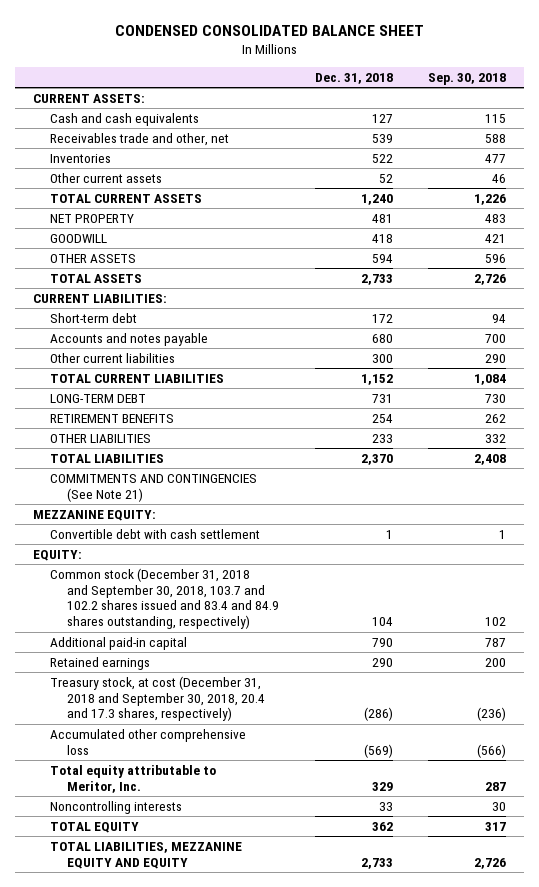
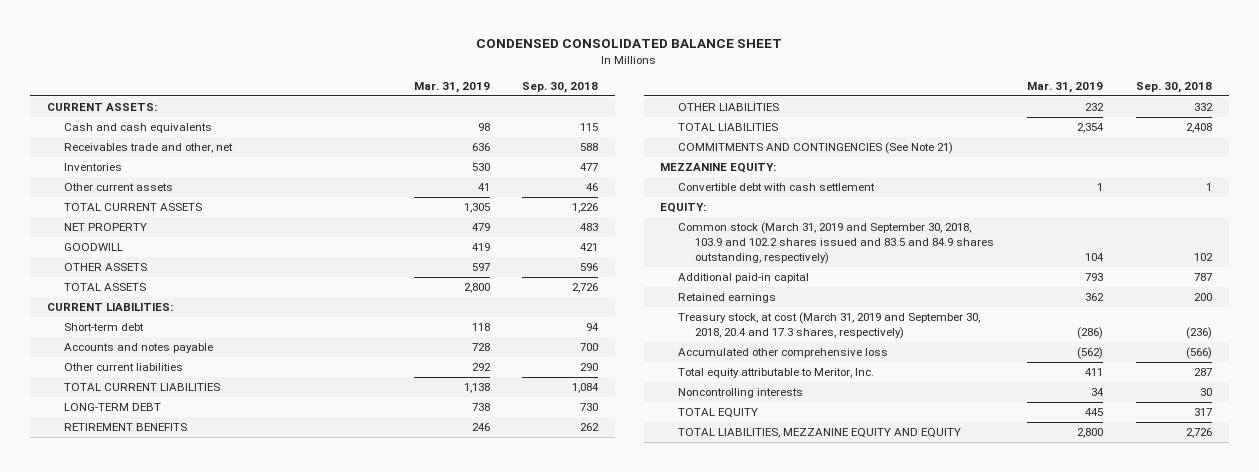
- | Dec. 31, 2018 | Sep. 30, 2018
+ | Mar. 31, 2019 | Sep. 30, 2018
- Common stock (December 31, 2018 and September 30, 2018, 103.7 and 102.2 shares issued and 83.4 and 84.9 shares outstanding, respectively) | 104 | 102
+ Common stock (March 31, 2019 and September 30, 2018, 103.9 and 102.2 shares issued and 83.5 and 84.9 shares outstanding, respectively) | 104 | 102
- Treasury stock, at cost (December 31, 2018 and September 30, 2018, 20.4 and 17.3 shares, respectively) | (286) | (236)
+ Treasury stock, at cost (March 31, 2019 and September 30, 2018, 20.4 and 17.3 shares, respectively) | (286) | (236)

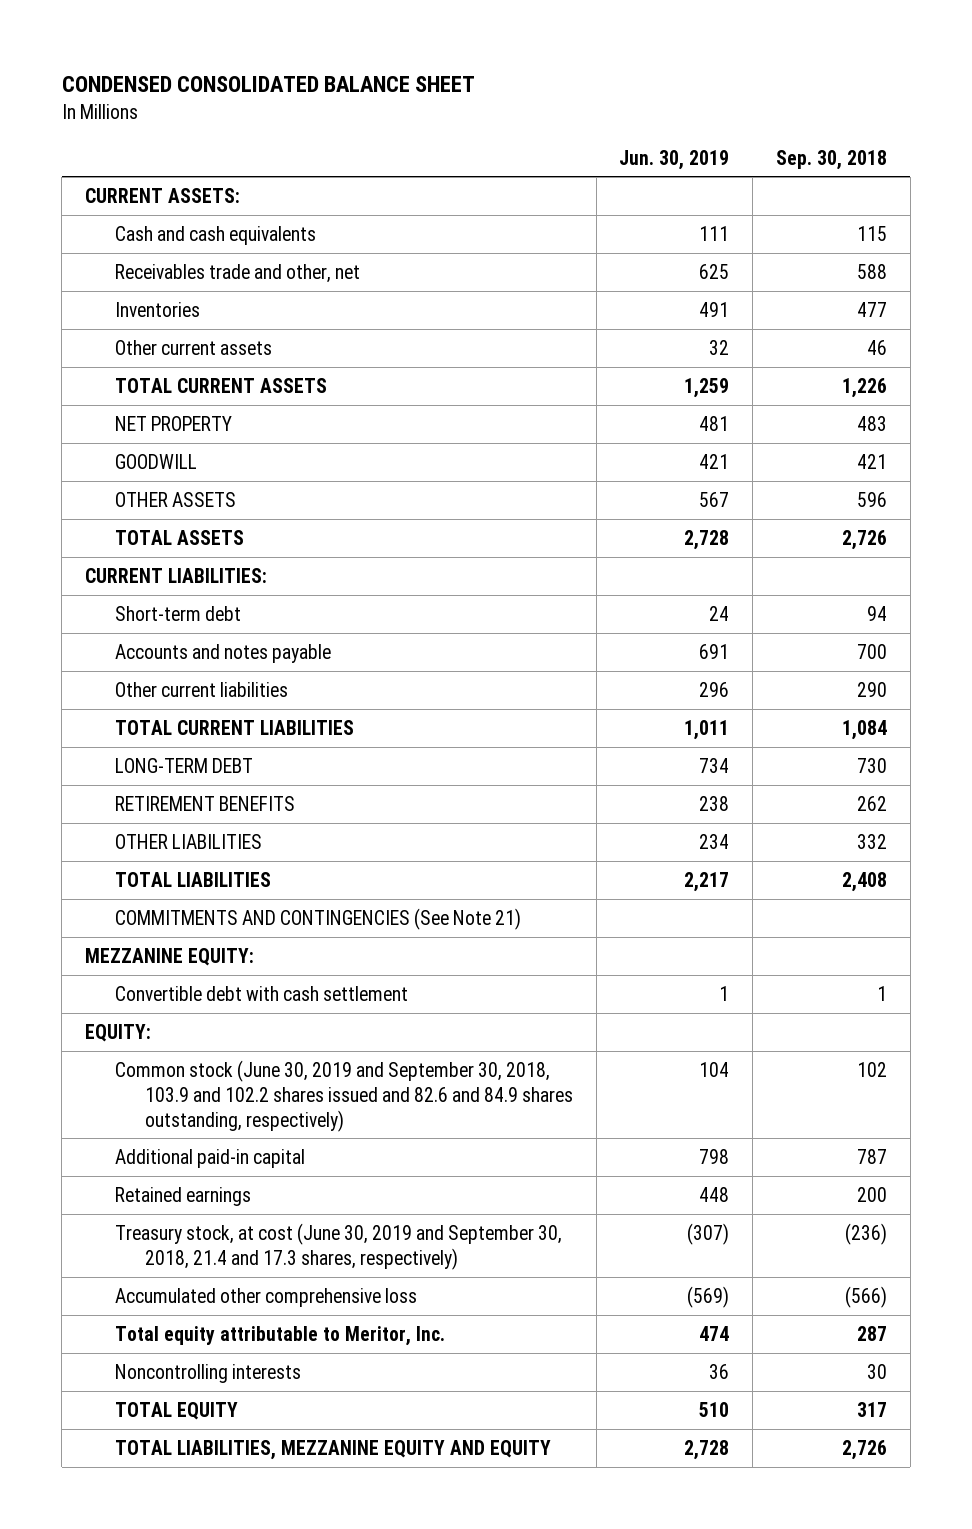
- | Mar. 31, 2019 | Sep. 30, 2018
+ | Jun. 30, 2019 | Sep. 30, 2018
- Common stock (March 31, 2019 and September 30, 2018, 103.9 and 102.2 shares issued and 83.5 and 84.9 shares outstanding, respectively) | 104 | 102
+ Common stock (June 30, 2019 and September 30, 2018, 103.9 and 102.2 shares issued and 82.6 and 84.9 shares outstanding, respectively) | 104 | 102
- Treasury stock, at cost (March 31, 2019 and September 30, 2018, 20.4 and 17.3 shares, respectively) | (286) | (236)
+ Treasury stock, at cost (June 30, 2019 and September 30, 2018, 21.4 and 17.3 shares, respectively) | (307) | (236)

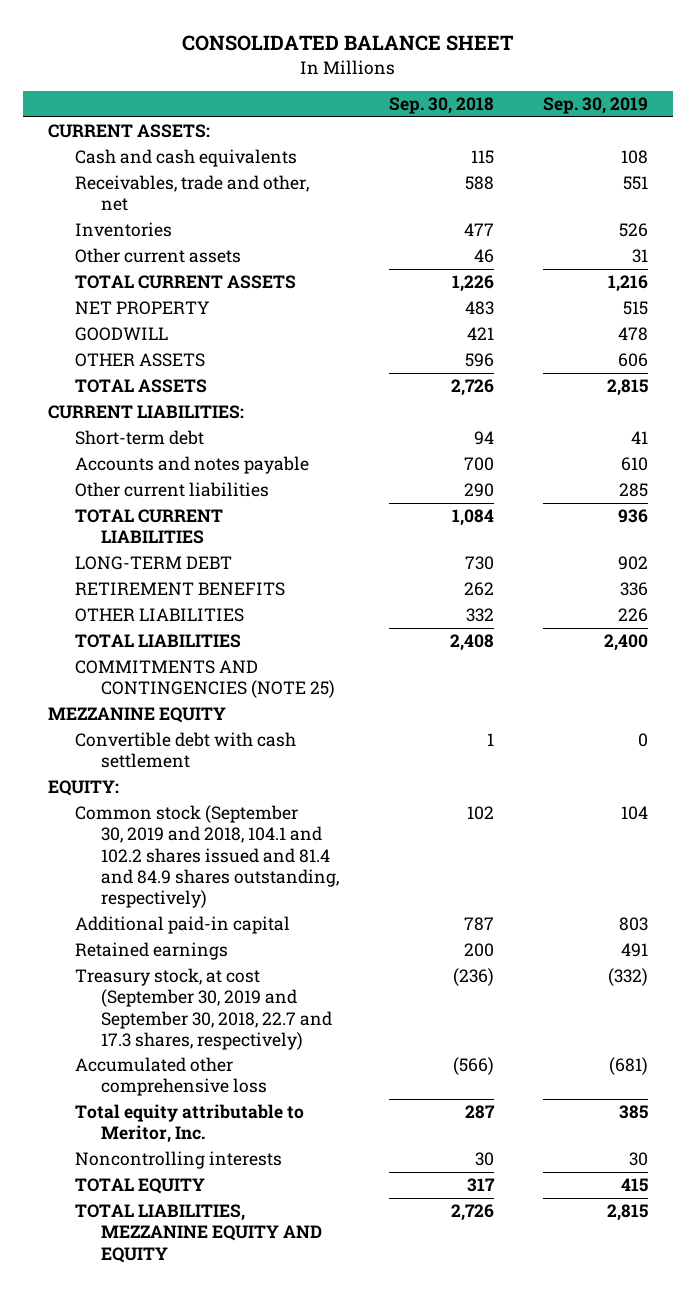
- CONDENSED CONSOLIDATED BALANCE SHEET
+ CONSOLIDATED BALANCE SHEET
- | Jun. 30, 2019 | Sep. 30, 2018
+ | Sep. 30, 2018 | Sep. 30, 2019
- Receivables trade and other, net | 625 | 588
+ Receivables, trade and other, net | 588 | 551
- COMMITMENTS AND CONTINGENCIES (See Note 21)
- MEZZANINE EQUITY:
+ COMMITMENTS AND CONTINGENCIES (NOTE 25)
+ MEZZANINE EQUITY
- Common stock (June 30, 2019 and September 30, 2018, 103.9 and 102.2 shares issued and 82.6 and 84.9 shares outstanding, respectively) | 104 | 102
+ Common stock (September 30, 2019 and 2018, 104.1 and 102.2 shares issued and 81.4 and 84.9 shares outstanding, respectively) | 102 | 104
- Treasury stock, at cost (June 30, 2019 and September 30, 2018, 21.4 and 17.3 shares, respectively) | (307) | (236)
+ Treasury stock, at cost (September 30, 2019 and September 30, 2018, 22.7 and 17.3 shares, respectively) | (236) | (332)

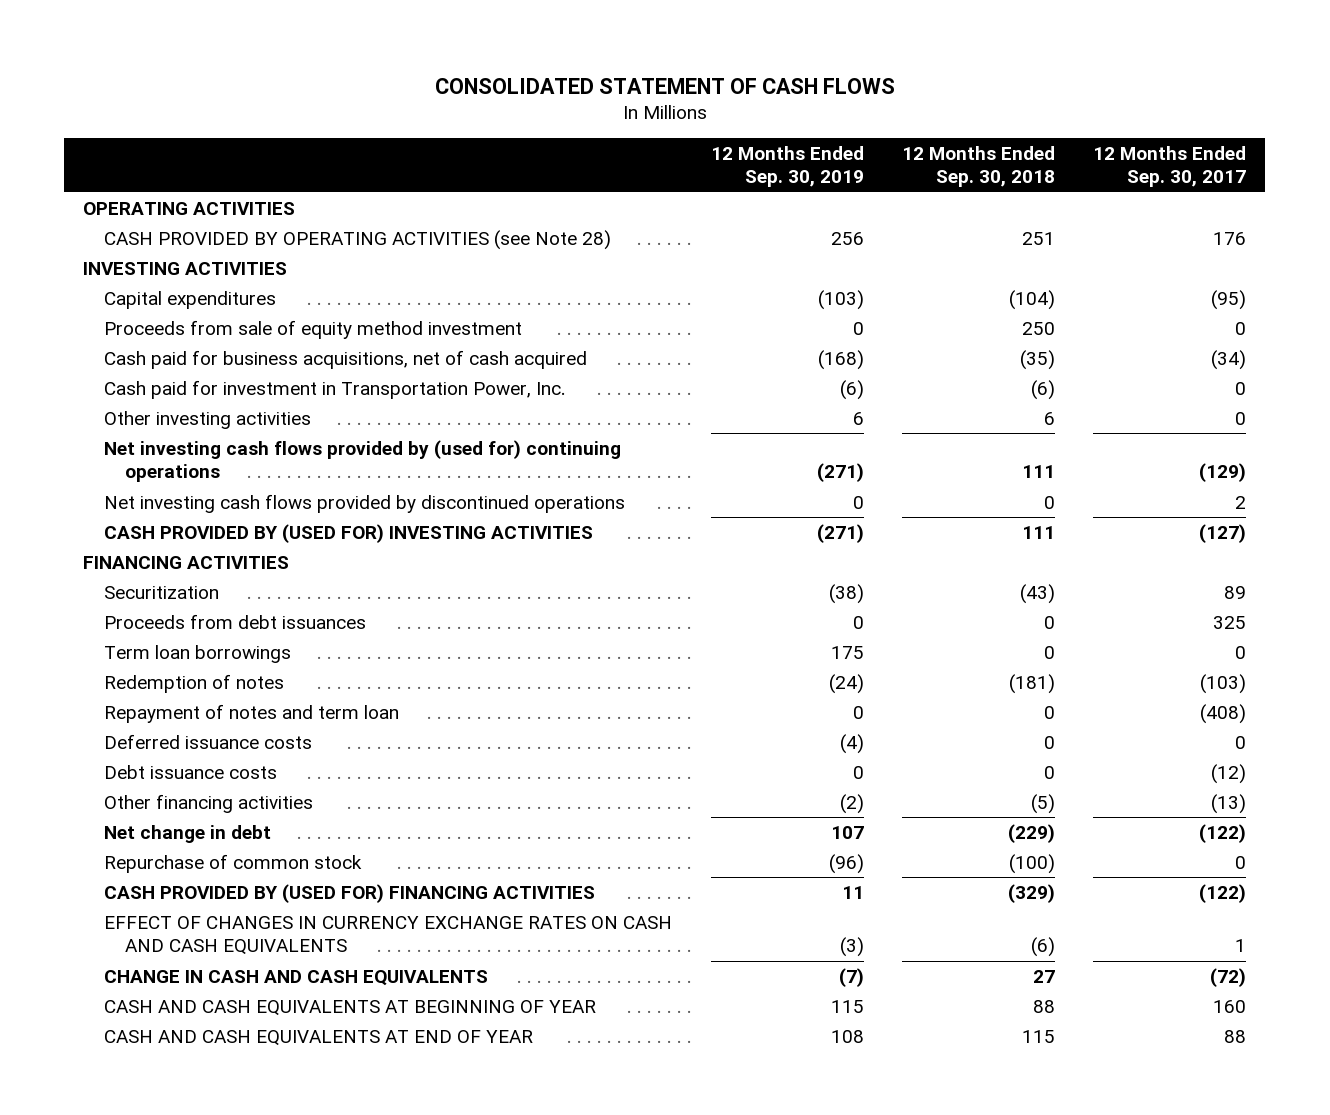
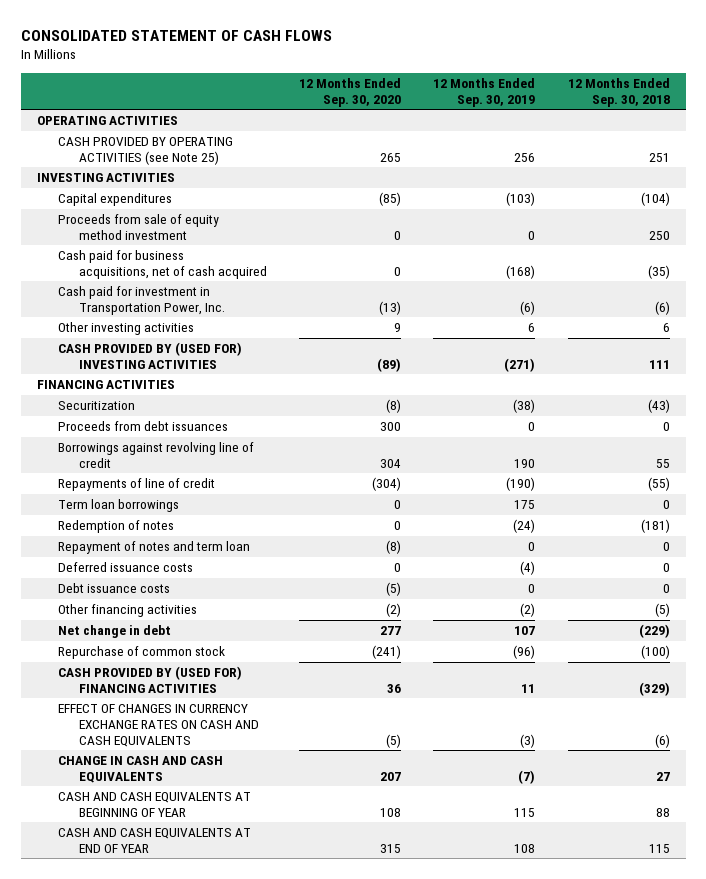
- | 12 Months Ended Sep. 30, 2019 | 12 Months Ended Sep. 30, 2018 | 12 Months Ended Sep. 30, 2017
+ | 12 Months Ended Sep. 30, 2020 | 12 Months Ended Sep. 30, 2019 | 12 Months Ended Sep. 30, 2018
- CASH PROVIDED BY OPERATING ACTIVITIES (see Note 28) | 256 | 251 | 176
+ CASH PROVIDED BY OPERATING ACTIVITIES (see Note 25) | 265 | 256 | 251
- Net investing cash flows provided by (used for) continuing operations | (271) | 111 | (129)
- Net investing cash flows provided by discontinued operations | 0 | 0 | 2
+ Borrowings against revolving line of credit | 304 | 190 | 55
+ Repayments of line of credit | (304) | (190) | (55)

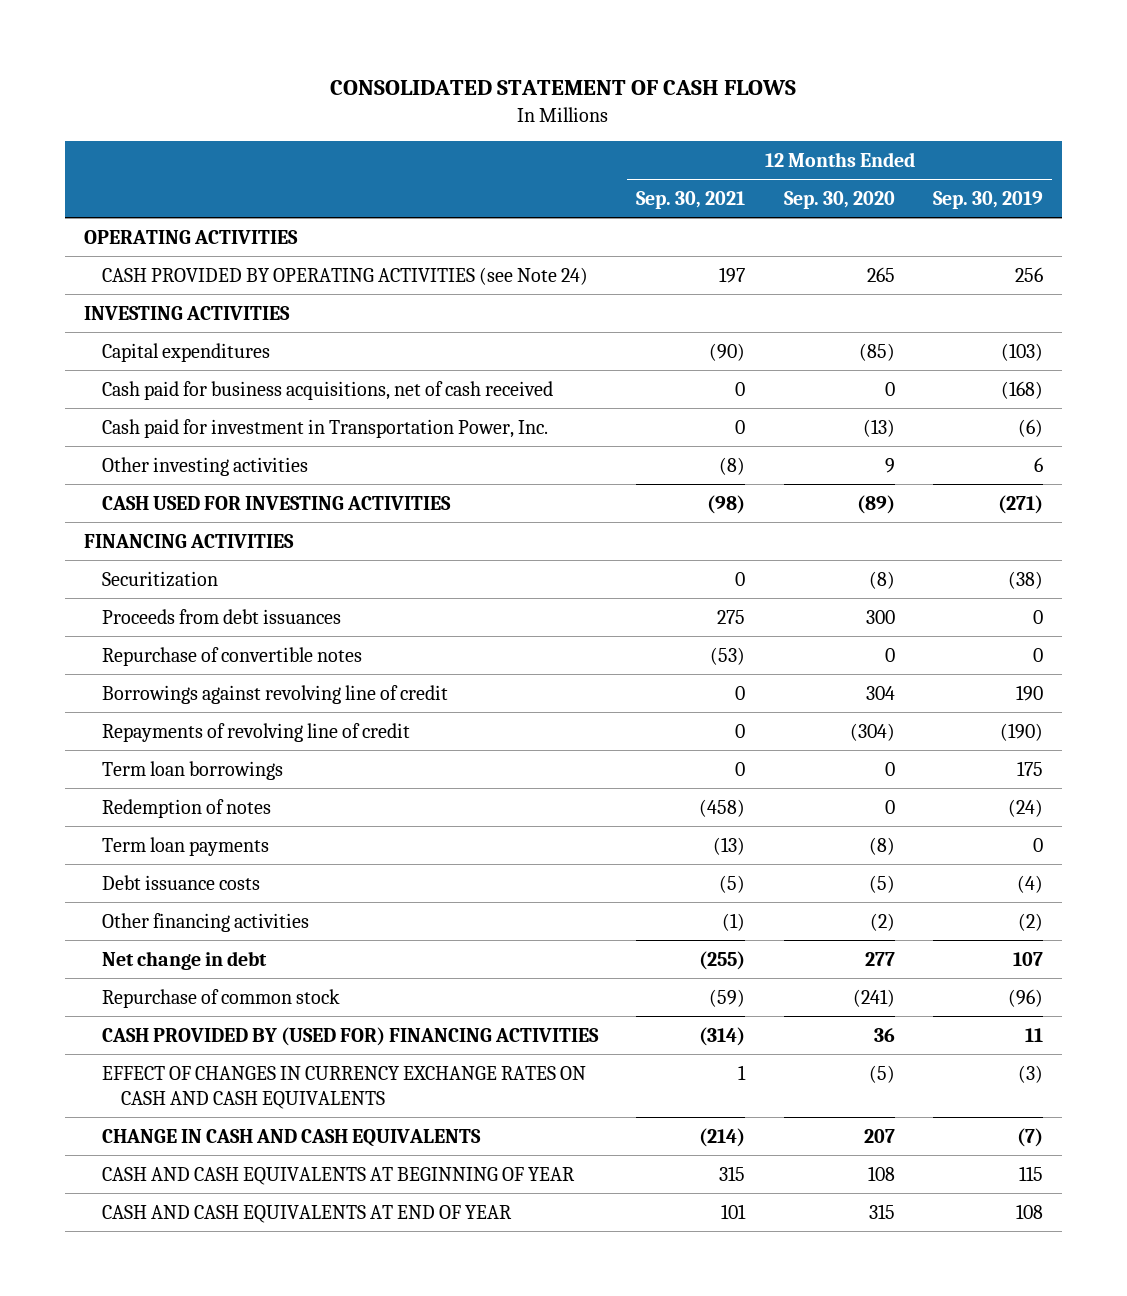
- | 12 Months Ended Sep. 30, 2020 | 12 Months Ended Sep. 30, 2019 | 12 Months Ended Sep. 30, 2018
+ | 12 Months Ended Sep. 30, 2021 | 12 Months Ended Sep. 30, 2020 | 12 Months Ended Sep. 30, 2019
- CASH PROVIDED BY OPERATING ACTIVITIES (see Note 25) | 265 | 256 | 251
+ CASH PROVIDED BY OPERATING ACTIVITIES (see Note 24) | 197 | 265 | 256
- Proceeds from sale of equity method investment | 0 | 0 | 250
- Cash paid for business acquisitions, net of cash acquired | 0 | (168) | (35)
+ Cash paid for business acquisitions, net of cash received | 0 | 0 | (168)
- CASH PROVIDED BY (USED FOR) INVESTING ACTIVITIES | (89) | (271) | 111
+ CASH USED FOR INVESTING ACTIVITIES | (98) | (89) | (271)
+ Repurchase of convertible notes | (53) | 0 | 0
- Repayments of line of credit | (304) | (190) | (55)
+ Repayments of revolving line of credit | 0 | (304) | (190)
- Repayment of notes and term loan | (8) | 0 | 0
- Deferred issuance costs | 0 | (4) | 0
- Debt issuance costs | (5) | 0 | 0
+ Term loan payments | (13) | (8) | 0
+ Debt issuance costs | (5) | (5) | (4)

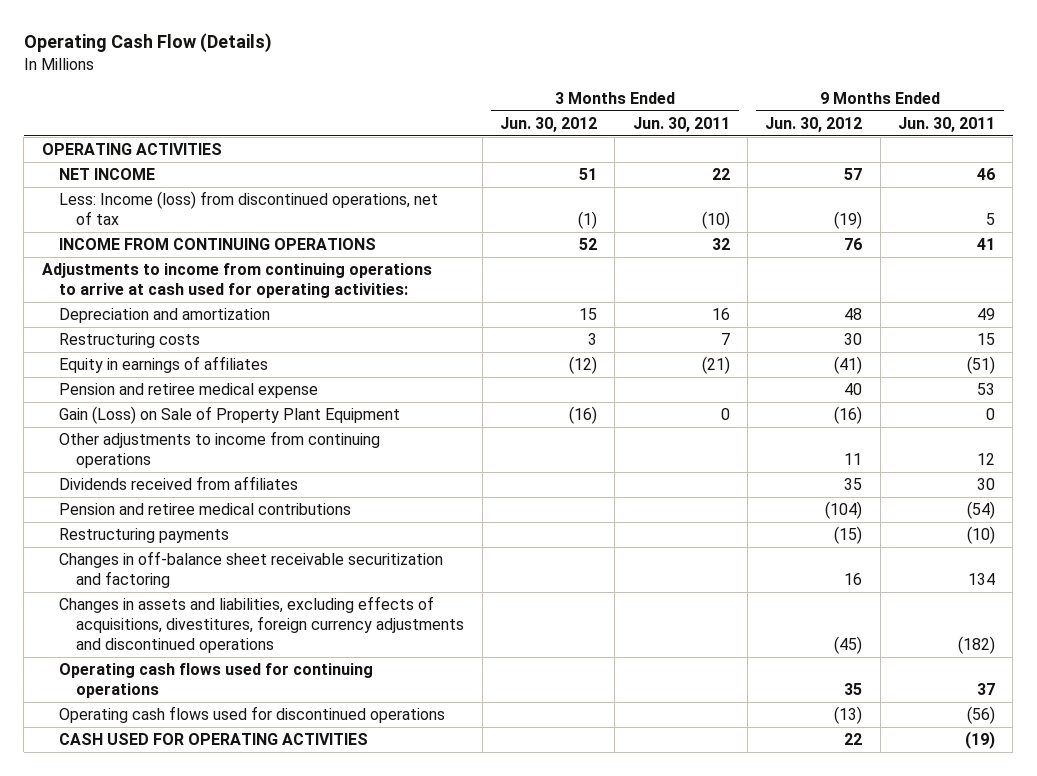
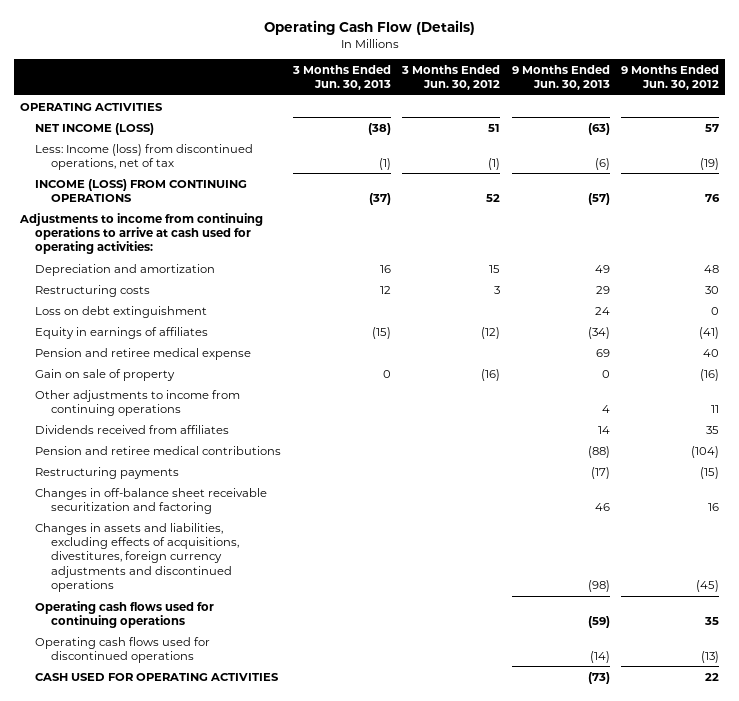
- | 3 Months Ended Jun. 30, 2012 | 3 Months Ended Jun. 30, 2011 | 9 Months Ended Jun. 30, 2012 | 9 Months Ended Jun. 30, 2011
+ | 3 Months Ended Jun. 30, 2013 | 3 Months Ended Jun. 30, 2012 | 9 Months Ended Jun. 30, 2013 | 9 Months Ended Jun. 30, 2012
- NET INCOME | 51 | 22 | 57 | 46
+ NET INCOME (LOSS) | (38) | 51 | (63) | 57
- INCOME FROM CONTINUING OPERATIONS | 52 | 32 | 76 | 41
+ INCOME (LOSS) FROM CONTINUING OPERATIONS | (37) | 52 | (57) | 76
+ Loss on debt extinguishment | | | 24 | 0
- Gain (Loss) on Sale of Property Plant Equipment | (16) | 0 | (16) | 0
+ Gain on sale of property | 0 | (16) | 0 | (16)

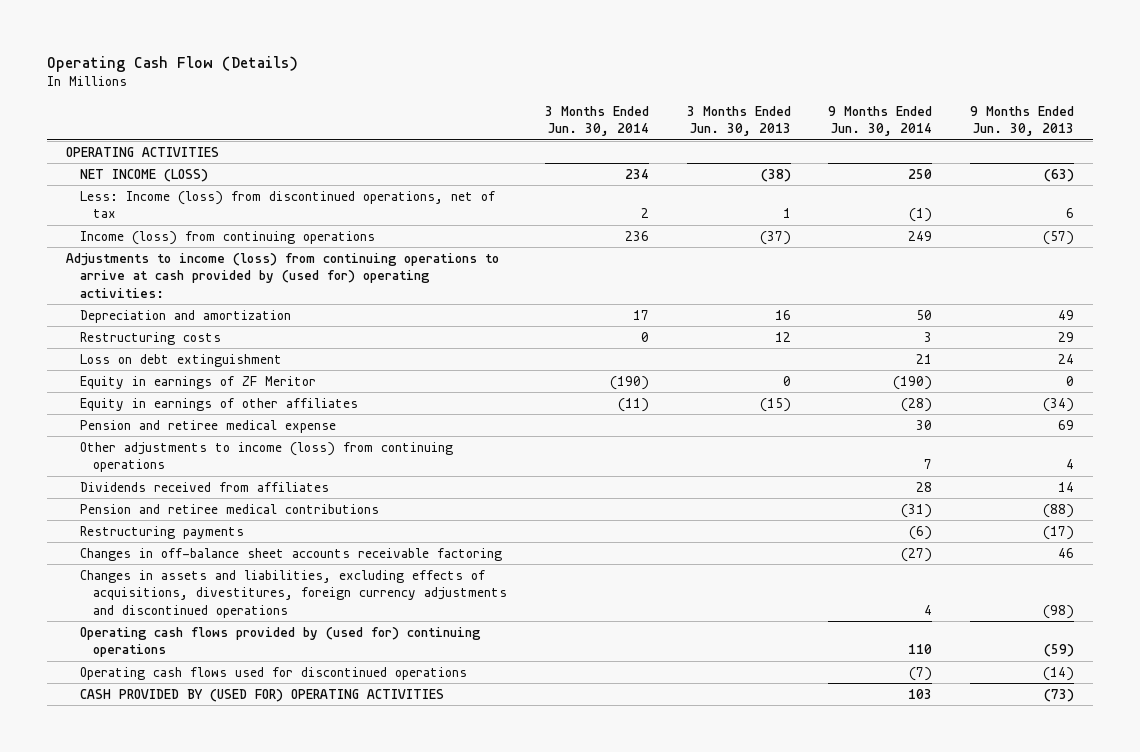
- | 3 Months Ended Jun. 30, 2013 | 3 Months Ended Jun. 30, 2012 | 9 Months Ended Jun. 30, 2013 | 9 Months Ended Jun. 30, 2012
+ | 3 Months Ended Jun. 30, 2014 | 3 Months Ended Jun. 30, 2013 | 9 Months Ended Jun. 30, 2014 | 9 Months Ended Jun. 30, 2013
- Less: Income (loss) from discontinued operations, net of tax | (1) | (1) | (6) | (19)
- INCOME (LOSS) FROM CONTINUING OPERATIONS | (37) | 52 | (57) | 76
- Adjustments to income from continuing operations to arrive at cash used for operating activities:
+ Less: Income (loss) from discontinued operations, net of tax | 2 | 1 | (1) | 6
+ Income (loss) from continuing operations | 236 | (37) | 249 | (57)
+ Adjustments to income (loss) from continuing operations to arrive at cash provided by (used for) operating activities:
- Equity in earnings of affiliates | (15) | (12) | (34) | (41)
+ Equity in earnings of ZF Meritor | (190) | 0 | (190) | 0
+ Equity in earnings of other affiliates | (11) | (15) | (28) | (34)
- Gain on sale of property | 0 | (16) | 0 | (16)
- Other adjustments to income from continuing operations | | | 4 | 11
+ Other adjustments to income (loss) from continuing operations | | | 7 | 4
- Changes in off-balance sheet receivable securitization and factoring | | | 46 | 16
+ Changes in off-balance sheet accounts receivable factoring | | | (27) | 46
- Operating cash flows used for continuing operations | | | (59) | 35
+ Operating cash flows provided by (used for) continuing operations | | | 110 | (59)
- CASH USED FOR OPERATING ACTIVITIES | | | (73) | 22
+ CASH PROVIDED BY (USED FOR) OPERATING ACTIVITIES | | | 103 | (73)

